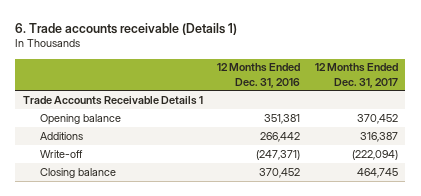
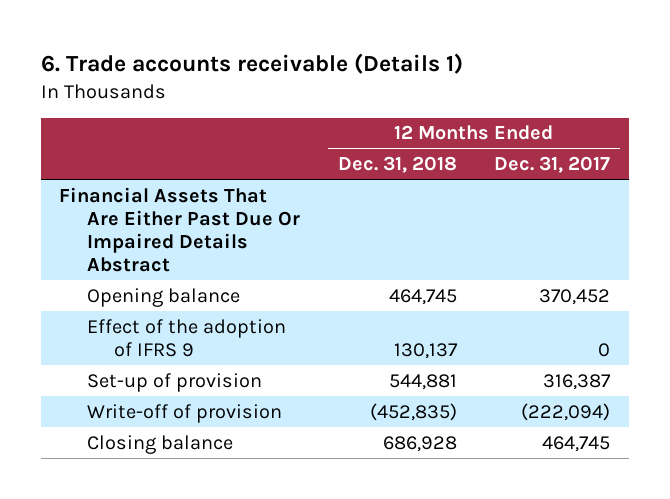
- | 12 Months Ended Dec. 31, 2016 | 12 Months Ended Dec. 31, 2017
+ | 12 Months Ended Dec. 31, 2018 | 12 Months Ended Dec. 31, 2017
- Trade Accounts Receivable Details 1
+ Financial Assets That Are Either Past Due Or Impaired Details Abstract
- Additions | 266,442 | 316,387
- Write-off | (247,371) | (222,094)
+ Effect of the adoption of IFRS 9 | 130,137 | 0
+ Set-up of provision | 544,881 | 316,387
+ Write-off of provision | (452,835) | (222,094)

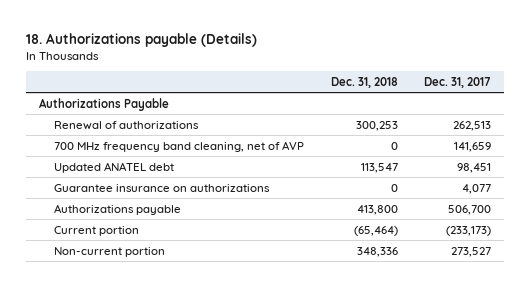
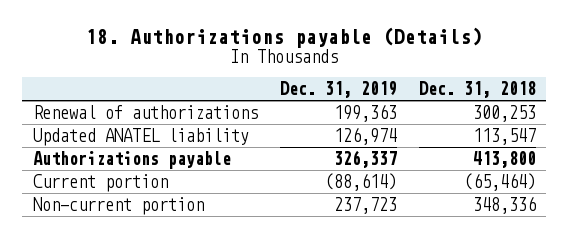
- | Dec. 31, 2018 | Dec. 31, 2017
+ | Dec. 31, 2019 | Dec. 31, 2018
- Authorizations Payable
- 700 MHz frequency band cleaning, net of AVP | 0 | 141,659
- Updated ANATEL debt | 113,547 | 98,451
- Guarantee insurance on authorizations | 0 | 4,077
+ Updated ANATEL liability | 126,974 | 113,547

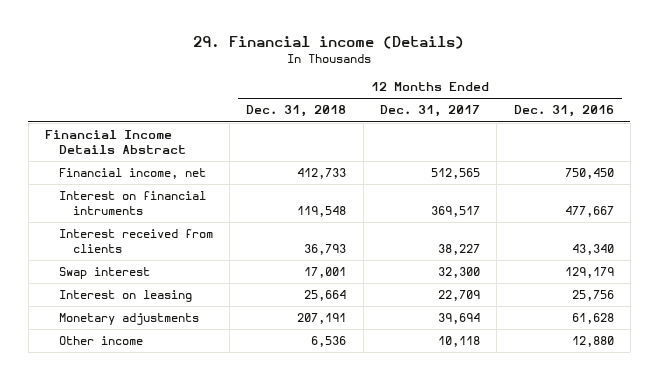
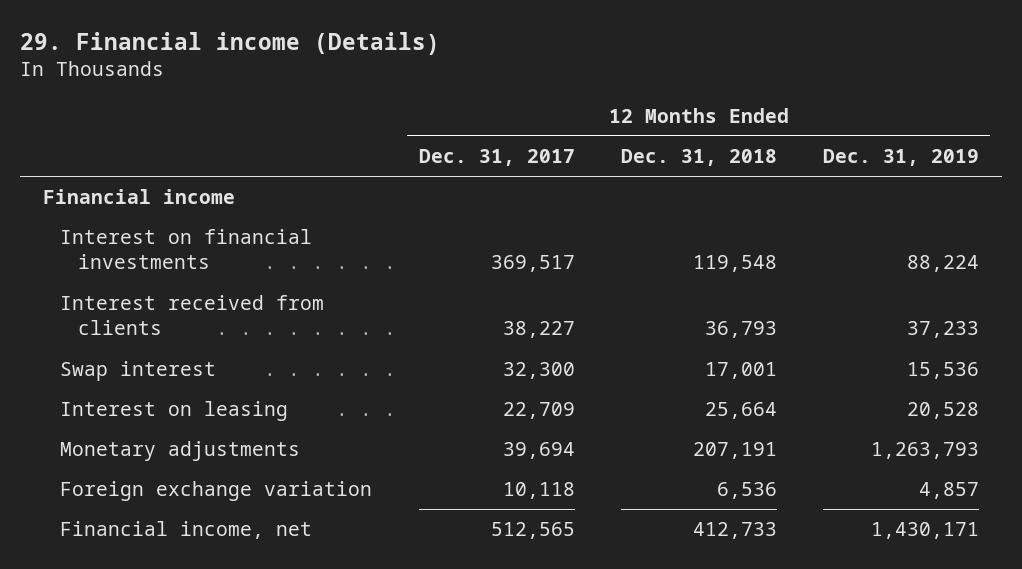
- | 12 Months Ended Dec. 31, 2018 | 12 Months Ended Dec. 31, 2017 | 12 Months Ended Dec. 31, 2016
+ | 12 Months Ended Dec. 31, 2017 | 12 Months Ended Dec. 31, 2018 | 12 Months Ended Dec. 31, 2019
- Financial Income Details Abstract
- Interest on financial intruments | 119,548 | 369,517 | 477,667
+ Financial income
+ Interest on financial investments | 369,517 | 119,548 | 88,224
- Other income | 6,536 | 10,118 | 12,880
+ Foreign exchange variation | 10,118 | 6,536 | 4,857
moved down: Financial income, net | 512,565 | 412,733 | 1,430,171

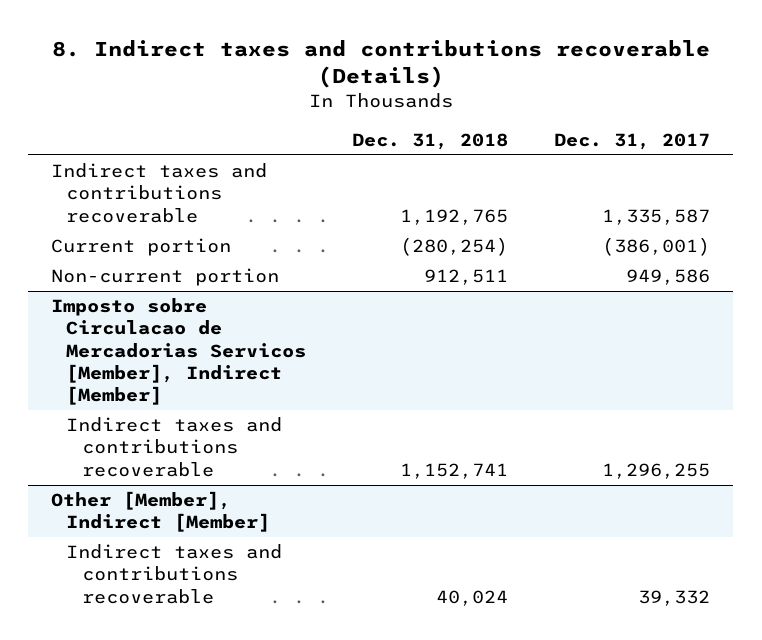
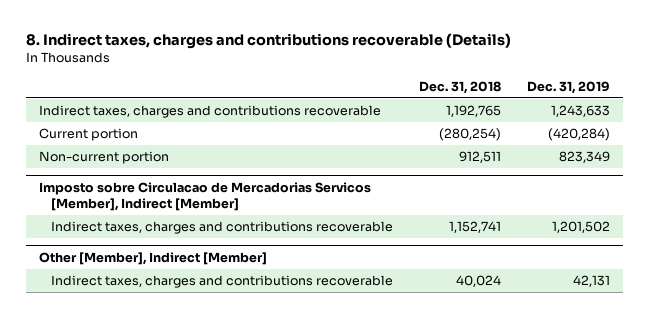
- 8. Indirect taxes and contributions recoverable (Details)
+ 8. Indirect taxes, charges and contributions recoverable (Details)
- | Dec. 31, 2018 | Dec. 31, 2017
+ | Dec. 31, 2018 | Dec. 31, 2019
- Indirect taxes and contributions recoverable | 1,192,765 | 1,335,587
+ Indirect taxes, charges and contributions recoverable | 1,192,765 | 1,243,633
@ Imposto sobre Circulacao de Mercadorias Servicos [Member], Indirect [Member]
- Indirect taxes and contributions recoverable | 1,152,741 | 1,296,255
+ Indirect taxes, charges and contributions recoverable | 1,152,741 | 1,201,502
@ Other [Member], Indirect [Member]
- Indirect taxes and contributions recoverable | 40,024 | 39,332
+ Indirect taxes, charges and contributions recoverable | 40,024 | 42,131

